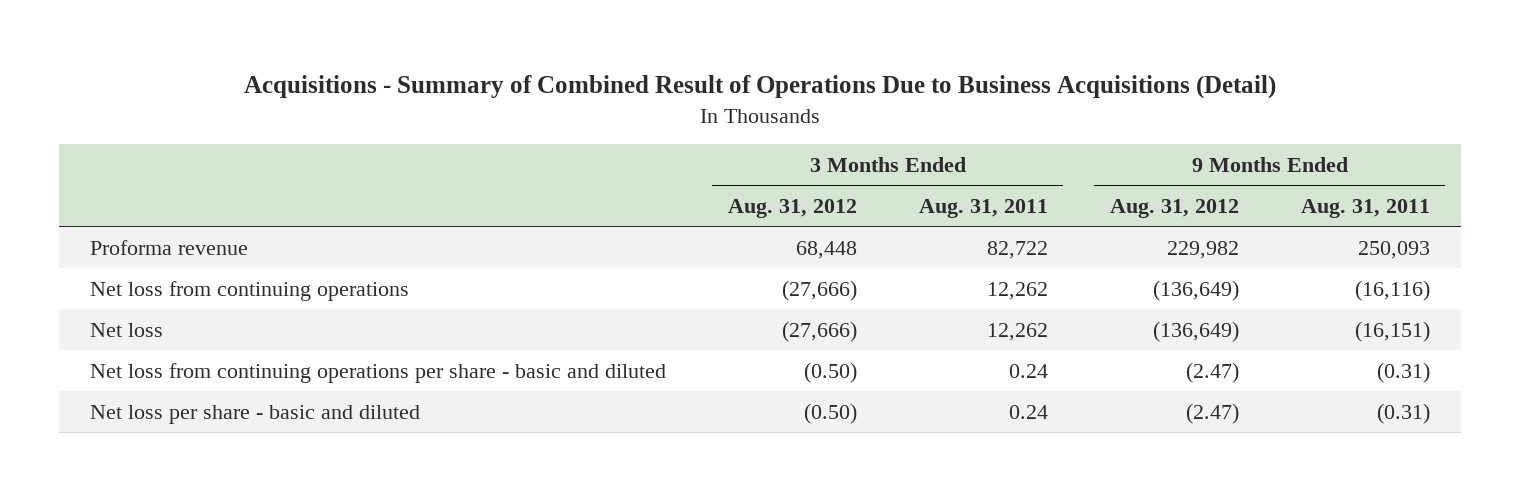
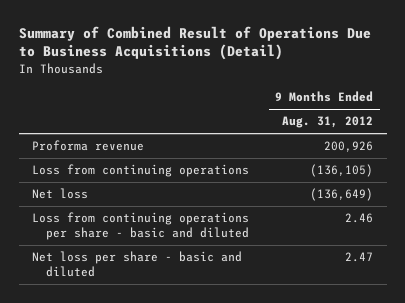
- Acquisitions - Summary of Combined Result of Operations Due to Business Acquisitions (Detail)
+ Summary of Combined Result of Operations Due to Business Acquisitions (Detail)
- | 3 Months Ended Aug. 31, 2012 | 3 Months Ended Aug. 31, 2011 | 9 Months Ended Aug. 31, 2012 | 9 Months Ended Aug. 31, 2011
+ | 9 Months Ended Aug. 31, 2012
- Proforma revenue | 68,448 | 82,722 | 229,982 | 250,093
- Net loss from continuing operations | (27,666) | 12,262 | (136,649) | (16,116)
+ Proforma revenue | 200,926
+ Loss from continuing operations | (136,105)
- Net loss from continuing operations per share - basic and diluted | (0.50) | 0.24 | (2.47) | (0.31)
- Net loss per share - basic and diluted | (0.50) | 0.24 | (2.47) | (0.31)
+ Loss from continuing operations per share - basic and diluted | 2.46
+ Net loss per share - basic and diluted | 2.47

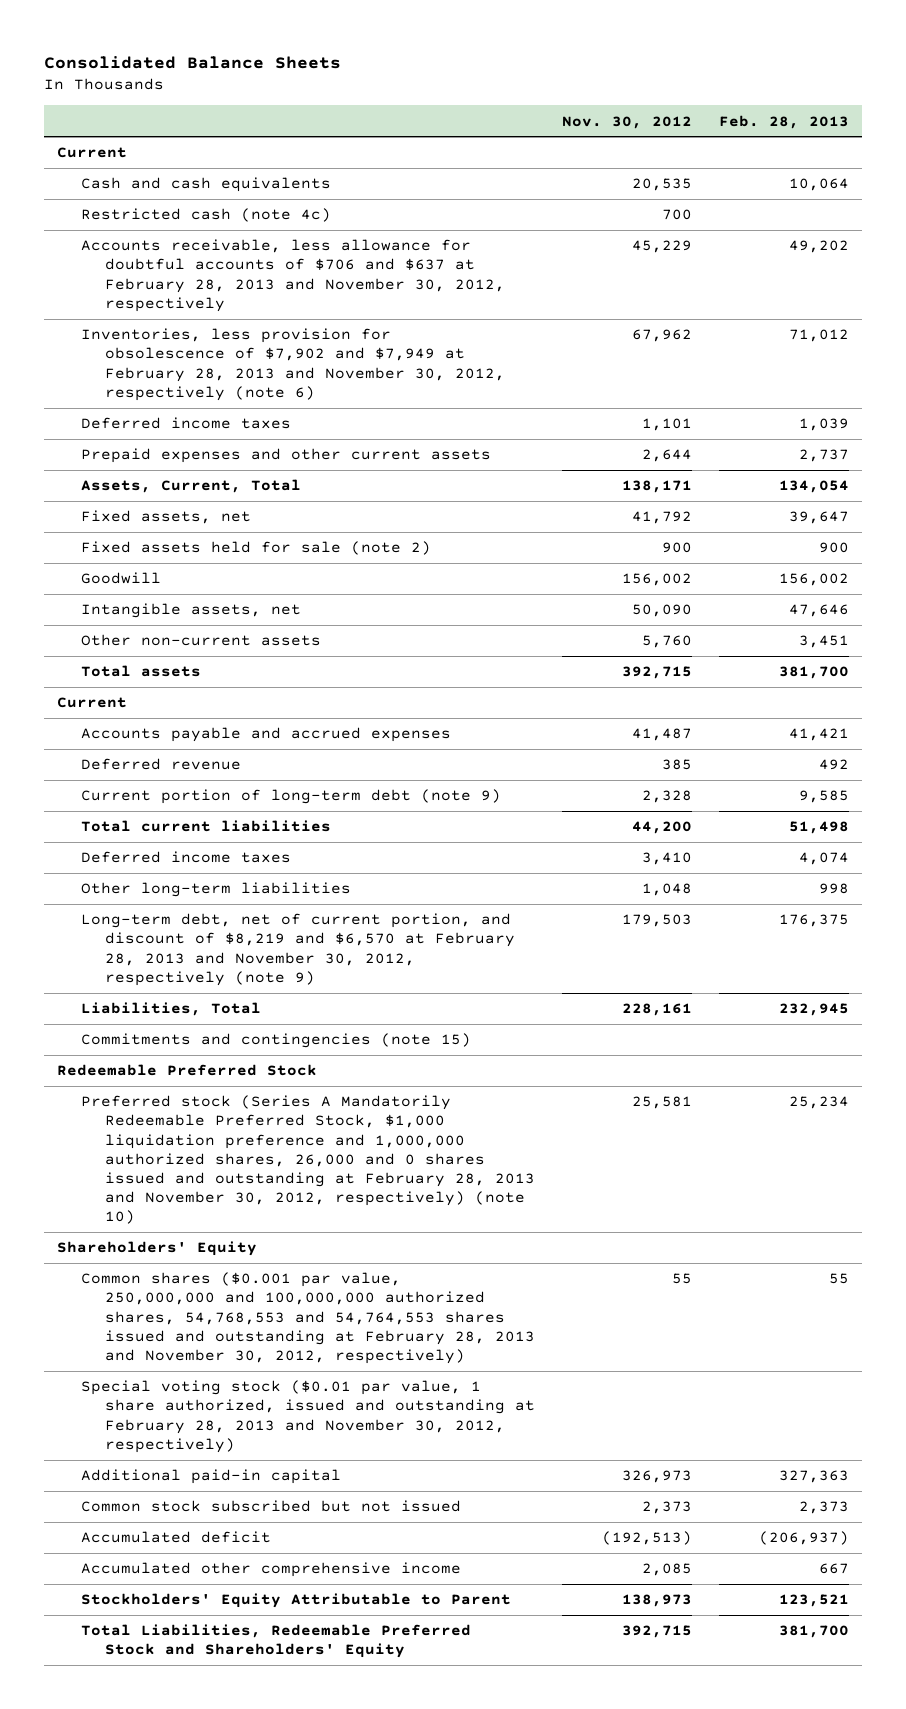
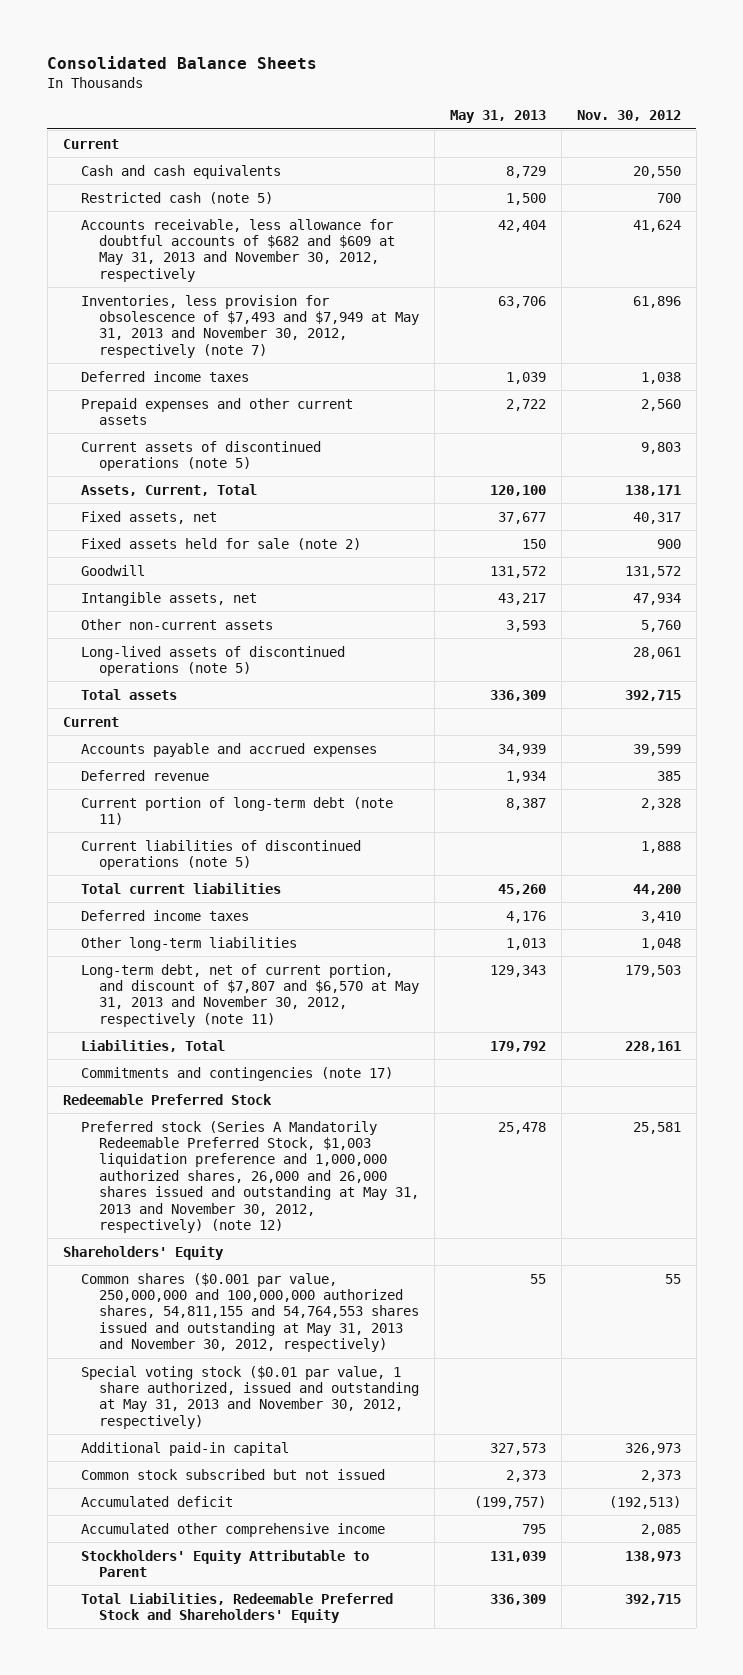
- | Nov. 30, 2012 | Feb. 28, 2013
+ | May 31, 2013 | Nov. 30, 2012
- Cash and cash equivalents | 20,535 | 10,064
- Restricted cash (note 4c) | 700 |
- Accounts receivable, less allowance for doubtful accounts of $706 and $637 at February 28, 2013 and November 30, 2012, respectively | 45,229 | 49,202
- Inventories, less provision for obsolescence of $7,902 and $7,949 at February 28, 2013 and November 30, 2012, respectively (note 6) | 67,962 | 71,012
- Deferred income taxes | 1,101 | 1,039
- Prepaid expenses and other current assets | 2,644 | 2,737
+ Cash and cash equivalents | 8,729 | 20,550
+ Restricted cash (note 5) | 1,500 | 700
+ Accounts receivable, less allowance for doubtful accounts of $682 and $609 at May 31, 2013 and November 30, 2012, respectively | 42,404 | 41,624
+ Inventories, less provision for obsolescence of $7,493 and $7,949 at May 31, 2013 and November 30, 2012, respectively (note 7) | 63,706 | 61,896
+ Deferred income taxes | 1,039 | 1,038
+ Prepaid expenses and other current assets | 2,722 | 2,560
+ Current assets of discontinued operations (note 5) | | 9,803
- Fixed assets, net | 41,792 | 39,647
+ Fixed assets, net | 37,677 | 40,317
- Goodwill | 156,002 | 156,002
- Intangible assets, net | 50,090 | 47,646
+ Goodwill | 131,572 | 131,572
+ Intangible assets, net | 43,217 | 47,934
+ Long-lived assets of discontinued operations (note 5) | | 28,061
- Accounts payable and accrued expenses | 41,487 | 41,421
+ Accounts payable and accrued expenses | 34,939 | 39,599
- Current portion of long-term debt (note 9) | 2,328 | 9,585
+ Current portion of long-term debt (note 11) | 8,387 | 2,328
+ Current liabilities of discontinued operations (note 5) | | 1,888
- Long-term debt, net of current portion, and discount of $8,219 and $6,570 at February 28, 2013 and November 30, 2012, respectively (note 9) | 179,503 | 176,375
+ Long-term debt, net of current portion, and discount of $7,807 and $6,570 at May 31, 2013 and November 30, 2012, respectively (note 11) | 129,343 | 179,503
- Commitments and contingencies (note 15)
+ Commitments and contingencies (note 17)
- Preferred stock (Series A Mandatorily Redeemable Preferred Stock, $1,000 liquidation preference and 1,000,000 authorized shares, 26,000 and 0 shares issued and outstanding at February 28, 2013 and November 30, 2012, respectively) (note 10) | 25,581 | 25,234
+ Preferred stock (Series A Mandatorily Redeemable Preferred Stock, $1,003 liquidation preference and 1,000,000 authorized shares, 26,000 and 26,000 shares issued and outstanding at May 31, 2013 and November 30, 2012, respectively) (note 12) | 25,478 | 25,581
- Common shares ($0.001 par value, 250,000,000 and 100,000,000 authorized shares, 54,768,553 and 54,764,553 shares issued and outstanding at February 28, 2013 and November 30, 2012, respectively) | 55 | 55
- Special voting stock ($0.01 par value, 1 share authorized, issued and outstanding at February 28, 2013 and November 30, 2012, respectively)
+ Common shares ($0.001 par value, 250,000,000 and 100,000,000 authorized shares, 54,811,155 and 54,764,553 shares issued and outstanding at May 31, 2013 and November 30, 2012, respectively) | 55 | 55
+ Special voting stock ($0.01 par value, 1 share authorized, issued and outstanding at May 31, 2013 and November 30, 2012, respectively)

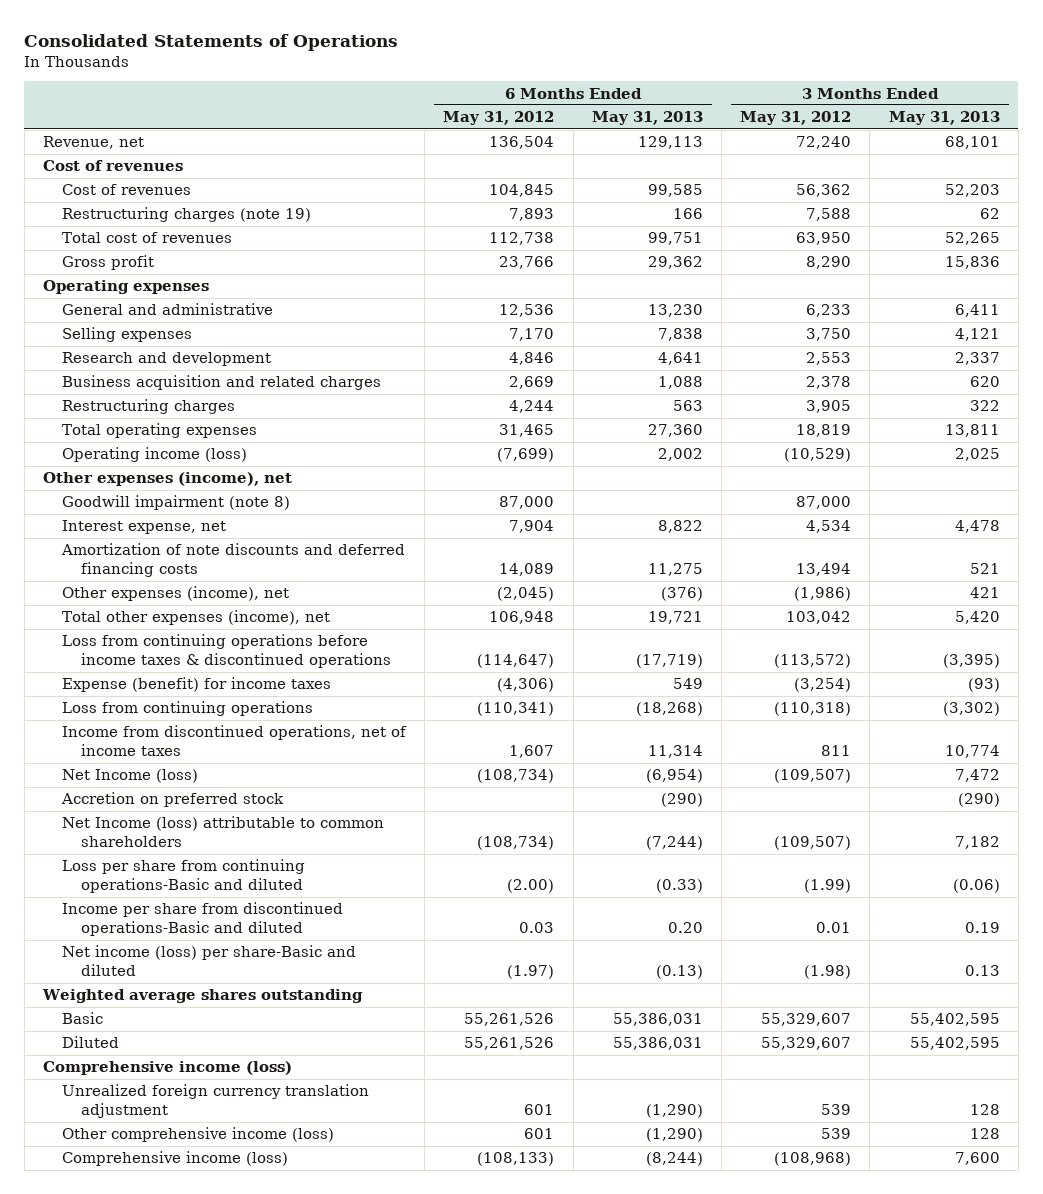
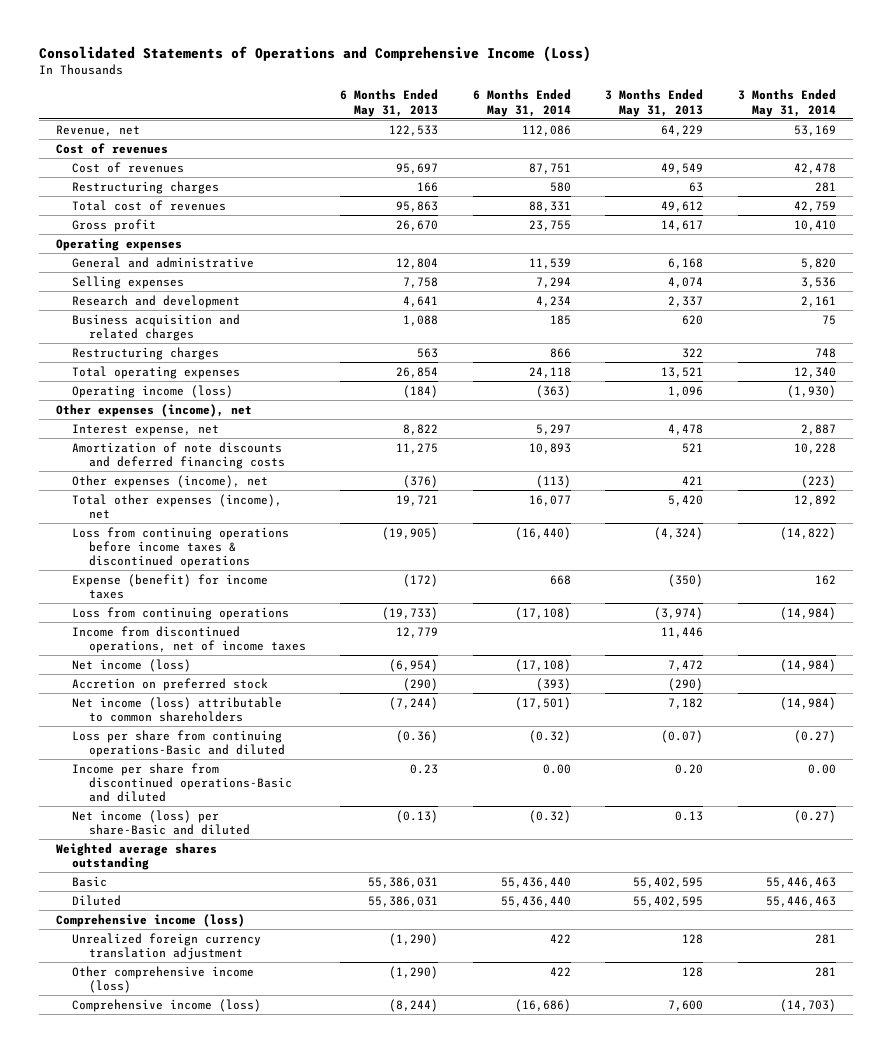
- Consolidated Statements of Operations
+ Consolidated Statements of Operations and Comprehensive Income (Loss)
- | 6 Months Ended May 31, 2012 | 6 Months Ended May 31, 2013 | 3 Months Ended May 31, 2012 | 3 Months Ended May 31, 2013
+ | 6 Months Ended May 31, 2013 | 6 Months Ended May 31, 2014 | 3 Months Ended May 31, 2013 | 3 Months Ended May 31, 2014
- Revenue, net | 136,504 | 129,113 | 72,240 | 68,101
+ Revenue, net | 122,533 | 112,086 | 64,229 | 53,169
- Cost of revenues | 104,845 | 99,585 | 56,362 | 52,203
- Restructuring charges (note 19) | 7,893 | 166 | 7,588 | 62
- Total cost of revenues | 112,738 | 99,751 | 63,950 | 52,265
- Gross profit | 23,766 | 29,362 | 8,290 | 15,836
+ Cost of revenues | 95,697 | 87,751 | 49,549 | 42,478
+ Restructuring charges | 166 | 580 | 63 | 281
+ Total cost of revenues | 95,863 | 88,331 | 49,612 | 42,759
+ Gross profit | 26,670 | 23,755 | 14,617 | 10,410
- General and administrative | 12,536 | 13,230 | 6,233 | 6,411
- Selling expenses | 7,170 | 7,838 | 3,750 | 4,121
+ General and administrative | 12,804 | 11,539 | 6,168 | 5,820
+ Selling expenses | 7,758 | 7,294 | 4,074 | 3,536
- Total operating expenses | 31,465 | 27,360 | 18,819 | 13,811
- Operating income (loss) | (7,699) | 2,002 | (10,529) | 2,025
+ Total operating expenses | 26,854 | 24,118 | 13,521 | 12,340
+ Operating income (loss) | (184) | (363) | 1,096 | (1,930)
- Goodwill impairment (note 8) | 87,000 | | 87,000 |
- Loss from continuing operations before income taxes & discontinued operations | (114,647) | (17,719) | (113,572) | (3,395)
- Expense (benefit) for income taxes | (4,306) | 549 | (3,254) | (93)
- Loss from continuing operations | (110,341) | (18,268) | (110,318) | (3,302)
- Income from discontinued operations, net of income taxes | 1,607 | 11,314 | 811 | 10,774
- Net Income (loss) | (108,734) | (6,954) | (109,507) | 7,472
+ Loss from continuing operations before income taxes & discontinued operations | (19,905) | (16,440) | (4,324) | (14,822)
+ Expense (benefit) for income taxes | (172) | 668 | (350) | 162
+ Loss from continuing operations | (19,733) | (17,108) | (3,974) | (14,984)
+ Income from discontinued operations, net of income taxes | 12,779 | | 11,446 |
+ Net income (loss) | (6,954) | (17,108) | 7,472 | (14,984)
- Net Income (loss) attributable to common shareholders | (108,734) | (7,244) | (109,507) | 7,182
- Loss per share from continuing operations-Basic and diluted | (2.00) | (0.33) | (1.99) | (0.06)
- Income per share from discontinued operations-Basic and diluted | 0.03 | 0.20 | 0.01 | 0.19
+ Net income (loss) attributable to common shareholders | (7,244) | (17,501) | 7,182 | (14,984)
+ Loss per share from continuing operations-Basic and diluted | (0.36) | (0.32) | (0.07) | (0.27)
+ Income per share from discontinued operations-Basic and diluted | 0.23 | 0.00 | 0.20 | 0.00

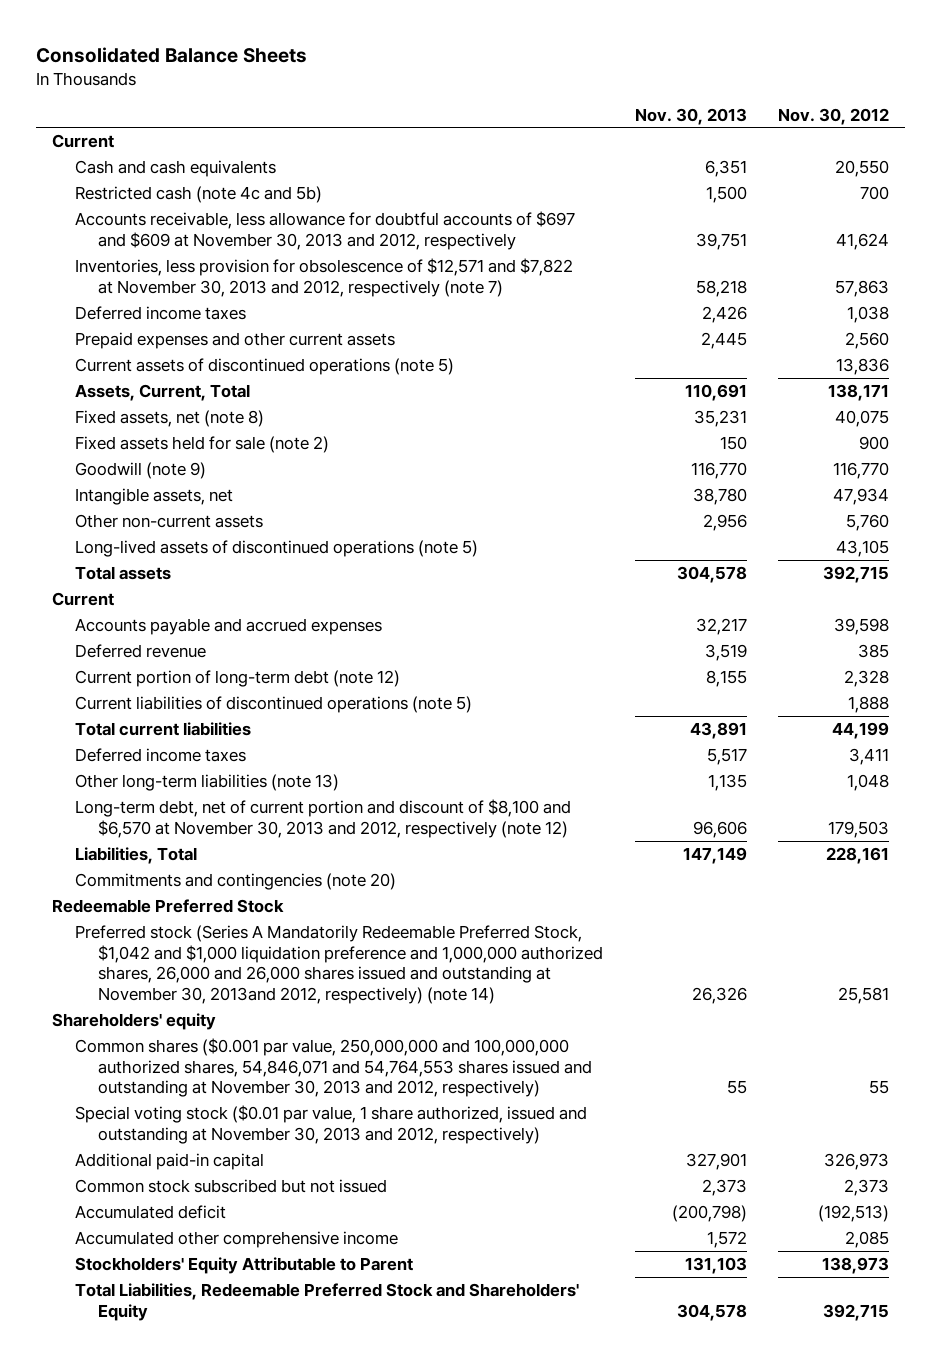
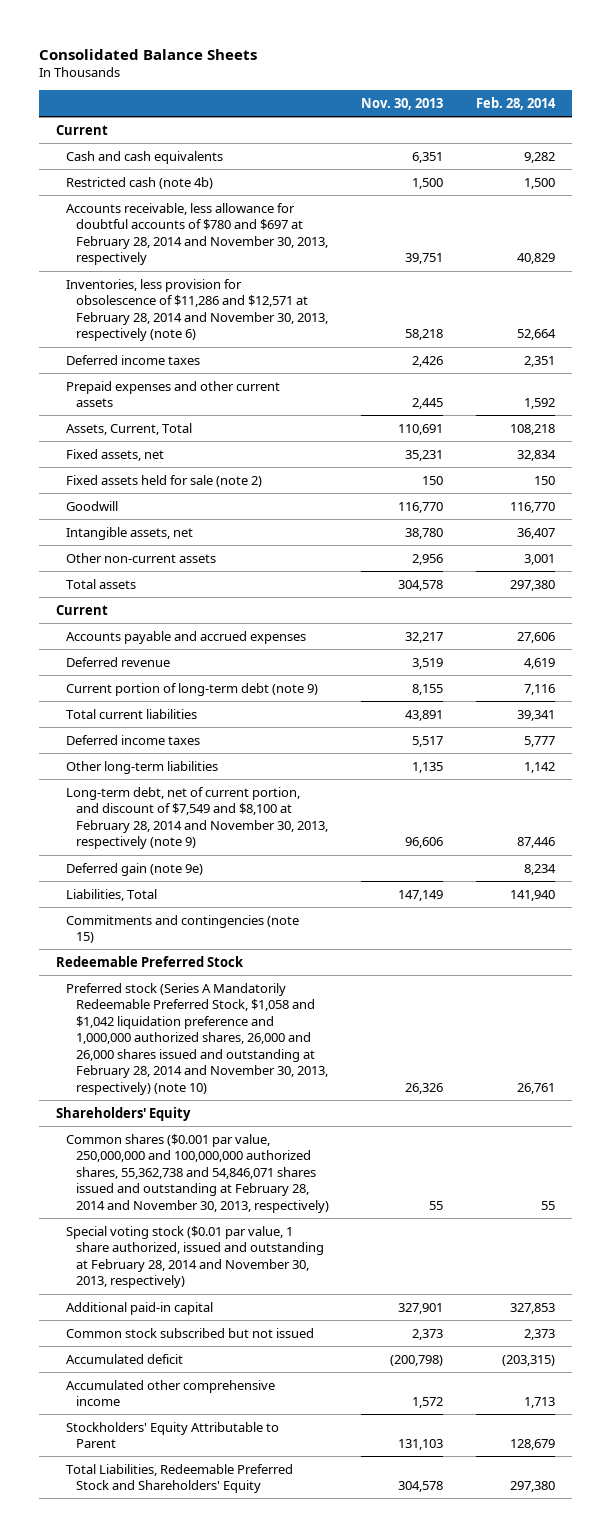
- | Nov. 30, 2013 | Nov. 30, 2012
+ | Nov. 30, 2013 | Feb. 28, 2014
- Restricted cash (note 4c and 5b) | 1,500 | 700
- Accounts receivable, less allowance for doubtful accounts of $697 and $609 at November 30, 2013 and 2012, respectively | 39,751 | 41,624
- Inventories, less provision for obsolescence of $12,571 and $7,822 at November 30, 2013 and 2012, respectively (note 7) | 58,218 | 57,863
+ Restricted cash (note 4b) | 1,500 | 1,500
+ Accounts receivable, less allowance for doubtful accounts of $780 and $697 at February 28, 2014 and November 30, 2013, respectively | 39,751 | 40,829
+ Inventories, less provision for obsolescence of $11,286 and $12,571 at February 28, 2014 and November 30, 2013, respectively (note 6) | 58,218 | 52,664
- Current assets of discontinued operations (note 5) | | 13,836
- Fixed assets, net (note 8) | 35,231 | 40,075
+ Fixed assets, net | 35,231 | 32,834
- Goodwill (note 9) | 116,770 | 116,770
+ Goodwill | 116,770 | 116,770
- Long-lived assets of discontinued operations (note 5) | | 43,105
- Current portion of long-term debt (note 12) | 8,155 | 2,328
- Current liabilities of discontinued operations (note 5) | | 1,888
+ Current portion of long-term debt (note 9) | 8,155 | 7,116
- Other long-term liabilities (note 13) | 1,135 | 1,048
- Long-term debt, net of current portion and discount of $8,100 and $6,570 at November 30, 2013 and 2012, respectively (note 12) | 96,606 | 179,503
+ Other long-term liabilities | 1,135 | 1,142
+ Long-term debt, net of current portion, and discount of $7,549 and $8,100 at February 28, 2014 and November 30, 2013, respectively (note 9) | 96,606 | 87,446
+ Deferred gain (note 9e) | | 8,234
- Commitments and contingencies (note 20)
+ Commitments and contingencies (note 15)
- Preferred stock (Series A Mandatorily Redeemable Preferred Stock, $1,042 and $1,000 liquidation preference and 1,000,000 authorized shares, 26,000 and 26,000 shares issued and outstanding at November 30, 2013and 2012, respectively) (note 14) | 26,326 | 25,581
- Shareholders' equity
- Common shares ($0.001 par value, 250,000,000 and 100,000,000 authorized shares, 54,846,071 and 54,764,553 shares issued and outstanding at November 30, 2013 and 2012, respectively) | 55 | 55
- Special voting stock ($0.01 par value, 1 share authorized, issued and outstanding at November 30, 2013 and 2012, respectively)
+ Preferred stock (Series A Mandatorily Redeemable Preferred Stock, $1,058 and $1,042 liquidation preference and 1,000,000 authorized shares, 26,000 and 26,000 shares issued and outstanding at February 28, 2014 and November 30, 2013, respectively) (note 10) | 26,326 | 26,761
+ Shareholders' Equity
+ Common shares ($0.001 par value, 250,000,000 and 100,000,000 authorized shares, 55,362,738 and 54,846,071 shares issued and outstanding at February 28, 2014 and November 30, 2013, respectively) | 55 | 55
+ Special voting stock ($0.01 par value, 1 share authorized, issued and outstanding at February 28, 2014 and November 30, 2013, respectively)

